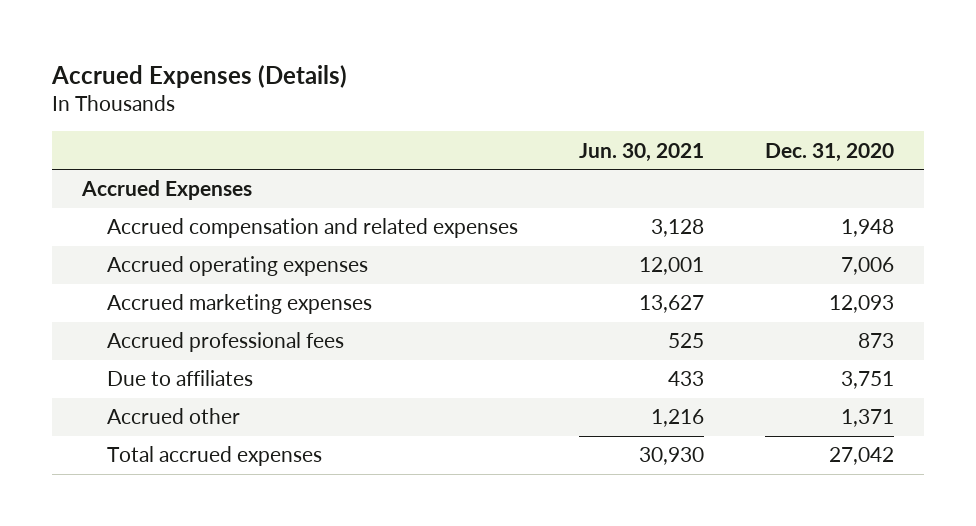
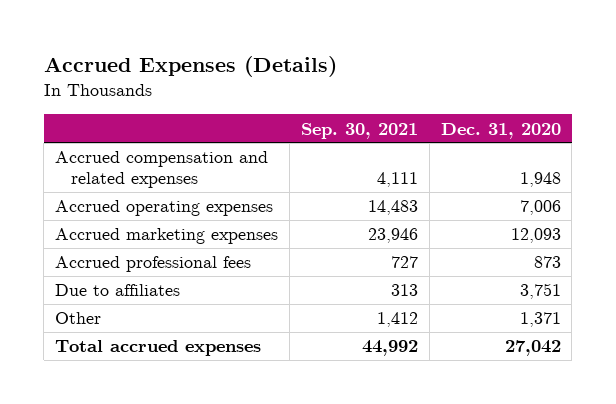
- | Jun. 30, 2021 | Dec. 31, 2020
+ | Sep. 30, 2021 | Dec. 31, 2020
- Accrued Expenses
- Accrued other | 1,216 | 1,371
+ Other | 1,412 | 1,371

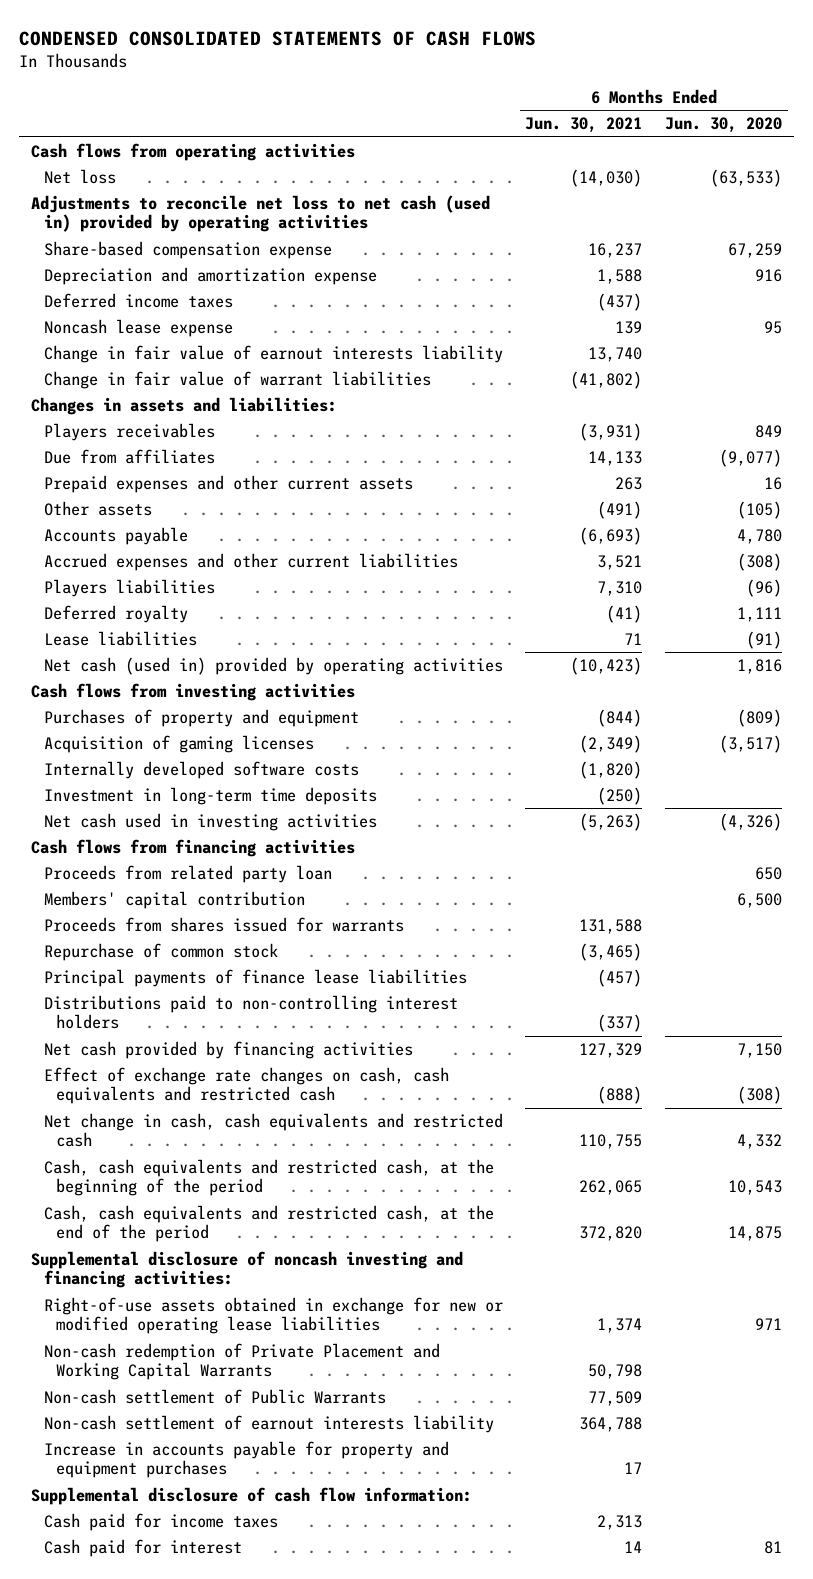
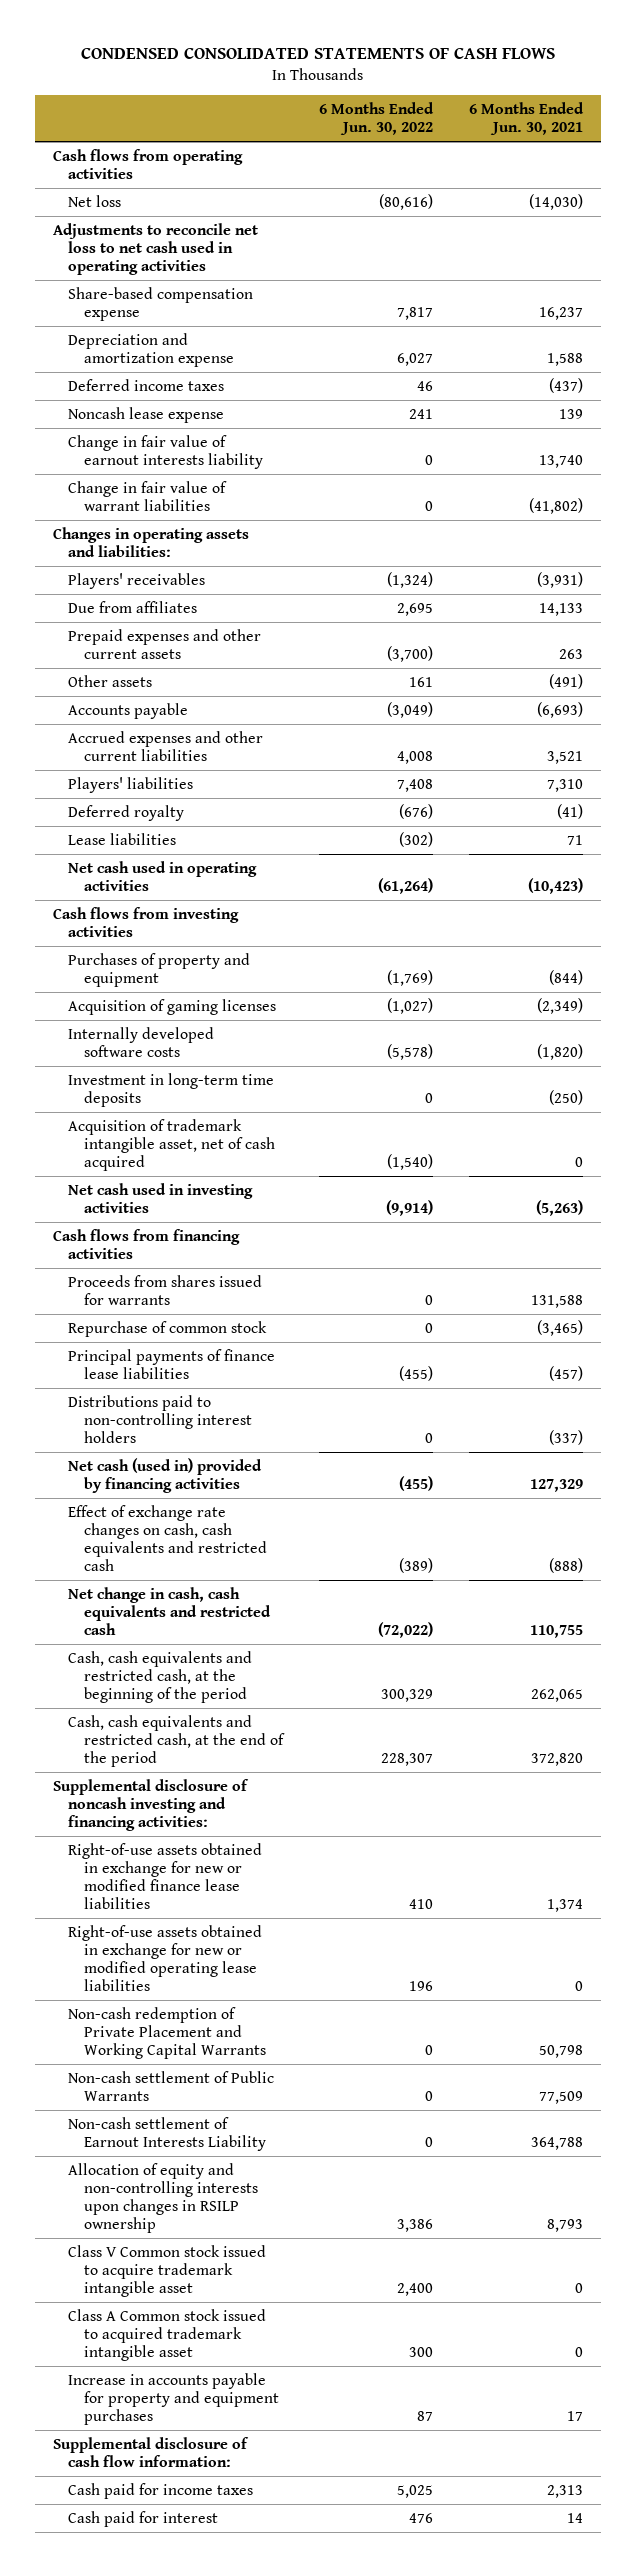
- | 6 Months Ended Jun. 30, 2021 | 6 Months Ended Jun. 30, 2020
+ | 6 Months Ended Jun. 30, 2022 | 6 Months Ended Jun. 30, 2021
- Adjustments to reconcile net loss to net cash (used in) provided by operating activities
+ Adjustments to reconcile net loss to net cash used in operating activities
- Changes in assets and liabilities:
- Players receivables | (3,931) | 849
+ Changes in operating assets and liabilities:
+ Players' receivables | (1,324) | (3,931)
- Players liabilities | 7,310 | (96)
+ Players' liabilities | 7,408 | 7,310
- Net cash (used in) provided by operating activities | (10,423) | 1,816
+ Net cash used in operating activities | (61,264) | (10,423)
+ Acquisition of trademark intangible asset, net of cash acquired | (1,540) | 0
- Proceeds from related party loan | | 650
- Members' capital contribution | | 6,500
- Net cash provided by financing activities | 127,329 | 7,150
+ Net cash (used in) provided by financing activities | (455) | 127,329
- Right-of-use assets obtained in exchange for new or modified operating lease liabilities | 1,374 | 971
+ Right-of-use assets obtained in exchange for new or modified finance lease liabilities | 410 | 1,374
+ Right-of-use assets obtained in exchange for new or modified operating lease liabilities | 196 | 0
- Non-cash settlement of earnout interests liability | 364,788 |
+ Non-cash settlement of Earnout Interests Liability | 0 | 364,788
+ Allocation of equity and non-controlling interests upon changes in RSILP ownership | 3,386 | 8,793
+ Class V Common stock issued to acquire trademark intangible asset | 2,400 | 0
+ Class A Common stock issued to acquired trademark intangible asset | 300 | 0

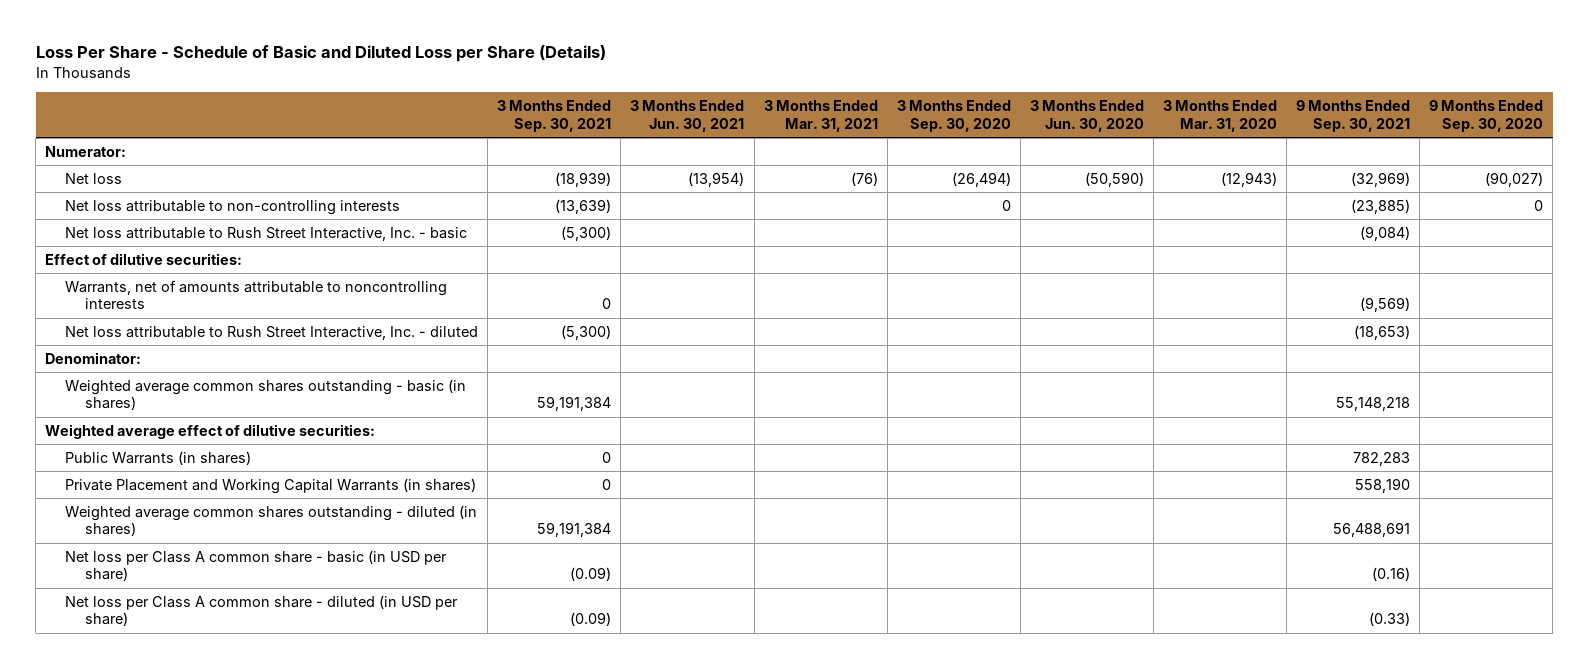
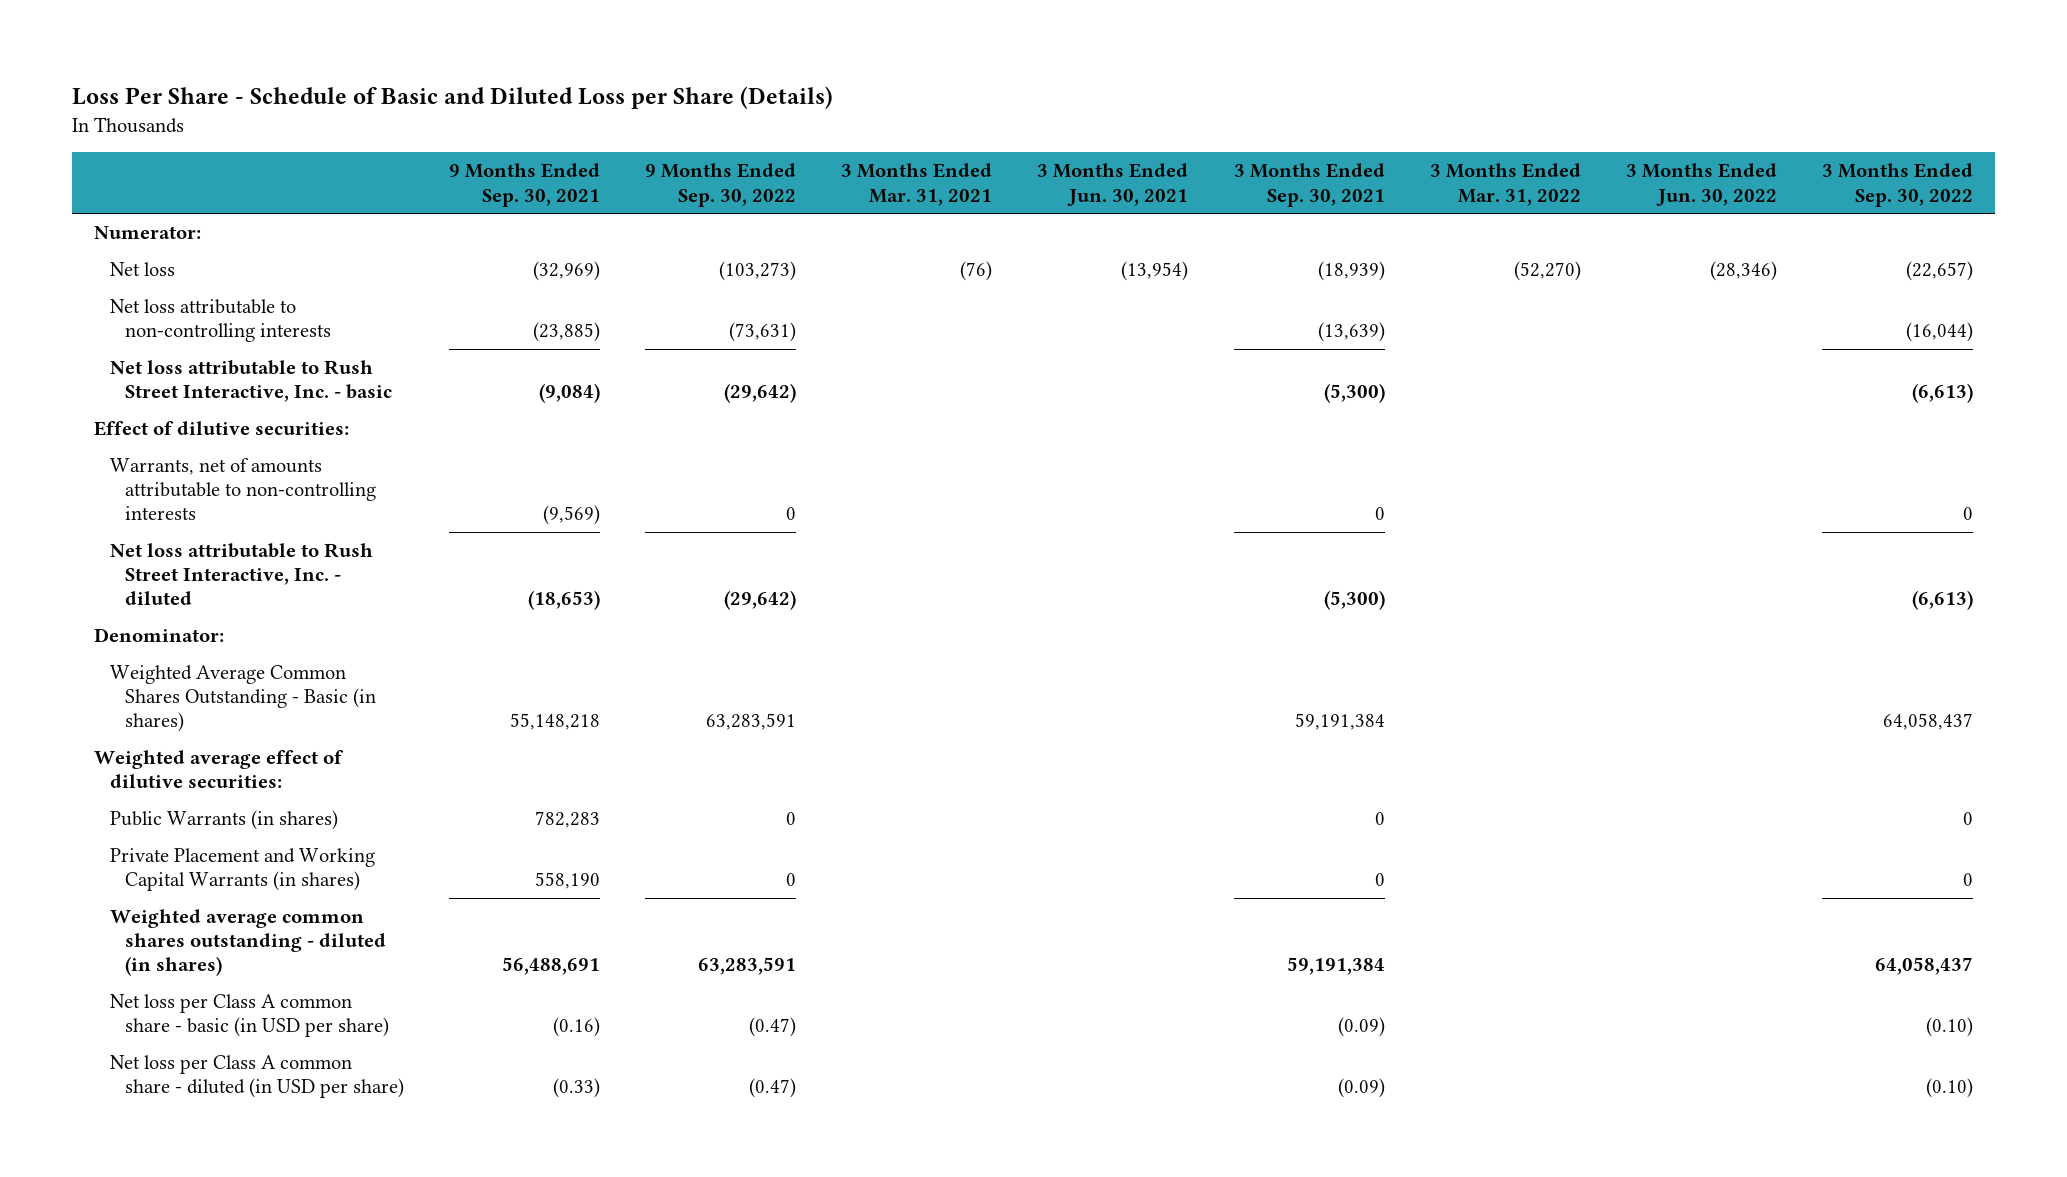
- | 3 Months Ended Sep. 30, 2021 | 3 Months Ended Jun. 30, 2021 | 3 Months Ended Mar. 31, 2021 | 3 Months Ended Sep. 30, 2020 | 3 Months Ended Jun. 30, 2020 | 3 Months Ended Mar. 31, 2020 | 9 Months Ended Sep. 30, 2021 | 9 Months Ended Sep. 30, 2020
+ | 9 Months Ended Sep. 30, 2021 | 9 Months Ended Sep. 30, 2022 | 3 Months Ended Mar. 31, 2021 | 3 Months Ended Jun. 30, 2021 | 3 Months Ended Sep. 30, 2021 | 3 Months Ended Mar. 31, 2022 | 3 Months Ended Jun. 30, 2022 | 3 Months Ended Sep. 30, 2022
- Warrants, net of amounts attributable to noncontrolling interests | 0 | | | | | | (9,569) |
+ Warrants, net of amounts attributable to non-controlling interests | (9,569) | 0 | | | 0 | | | 0
- Weighted average common shares outstanding - basic (in shares) | 59,191,384 | | | | | | 55,148,218 |
+ Weighted Average Common Shares Outstanding - Basic (in shares) | 55,148,218 | 63,283,591 | | | 59,191,384 | | | 64,058,437

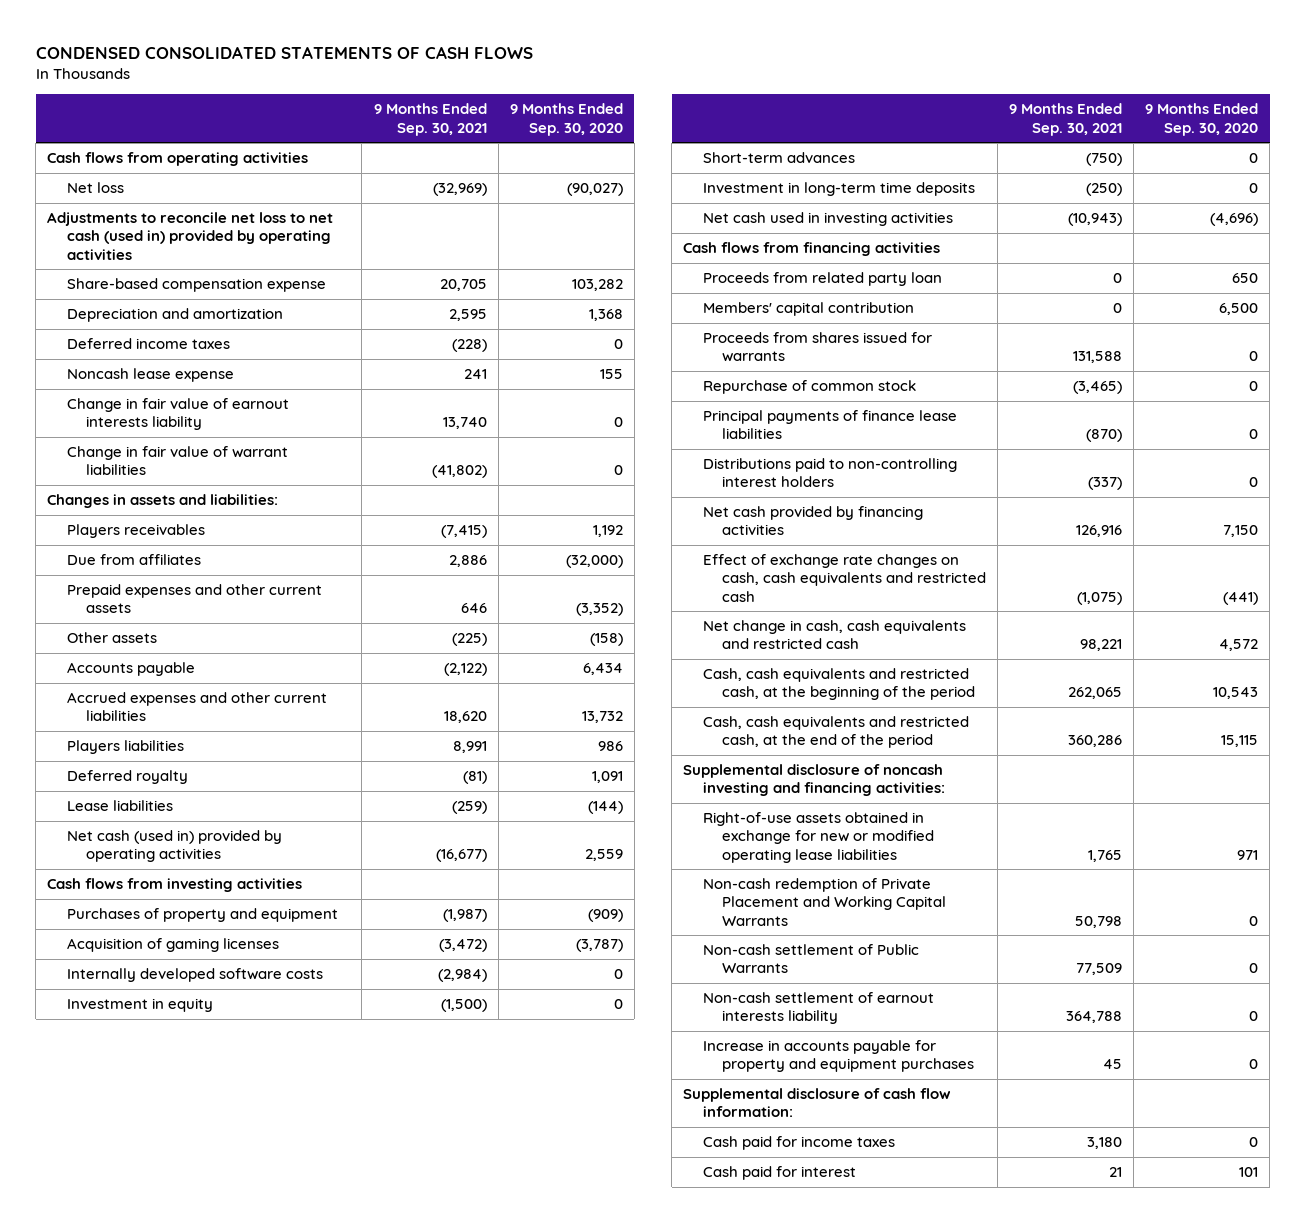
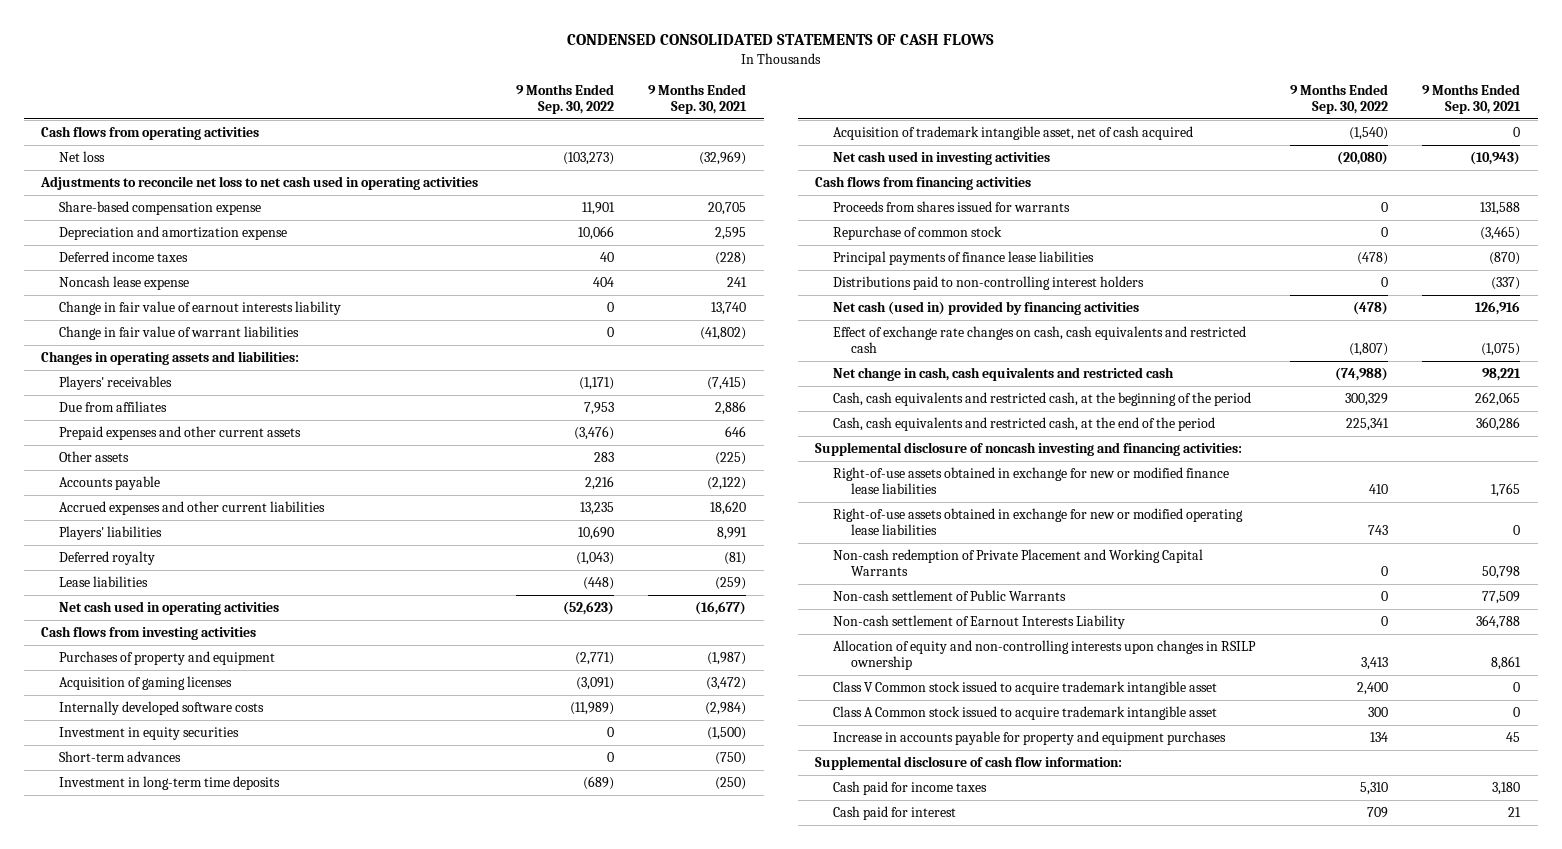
- | 9 Months Ended Sep. 30, 2021 | 9 Months Ended Sep. 30, 2020
+ | 9 Months Ended Sep. 30, 2022 | 9 Months Ended Sep. 30, 2021
- Adjustments to reconcile net loss to net cash (used in) provided by operating activities
+ Adjustments to reconcile net loss to net cash used in operating activities
- Depreciation and amortization | 2,595 | 1,368
+ Depreciation and amortization expense | 10,066 | 2,595
- Changes in assets and liabilities:
- Players receivables | (7,415) | 1,192
+ Changes in operating assets and liabilities:
+ Players' receivables | (1,171) | (7,415)
- Players liabilities | 8,991 | 986
+ Players' liabilities | 10,690 | 8,991
- Net cash (used in) provided by operating activities | (16,677) | 2,559
+ Net cash used in operating activities | (52,623) | (16,677)
- Investment in equity | (1,500) | 0
+ Investment in equity securities | 0 | (1,500)
+ Acquisition of trademark intangible asset, net of cash acquired | (1,540) | 0
- Proceeds from related party loan | 0 | 650
- Members' capital contribution | 0 | 6,500
- Net cash provided by financing activities | 126,916 | 7,150
+ Net cash (used in) provided by financing activities | (478) | 126,916
- Right-of-use assets obtained in exchange for new or modified operating lease liabilities | 1,765 | 971
+ Right-of-use assets obtained in exchange for new or modified finance lease liabilities | 410 | 1,765
+ Right-of-use assets obtained in exchange for new or modified operating lease liabilities | 743 | 0
- Non-cash settlement of earnout interests liability | 364,788 | 0
+ Non-cash settlement of Earnout Interests Liability | 0 | 364,788
+ Allocation of equity and non-controlling interests upon changes in RSILP ownership | 3,413 | 8,861
+ Class V Common stock issued to acquire trademark intangible asset | 2,400 | 0
+ Class A Common stock issued to acquire trademark intangible asset | 300 | 0

